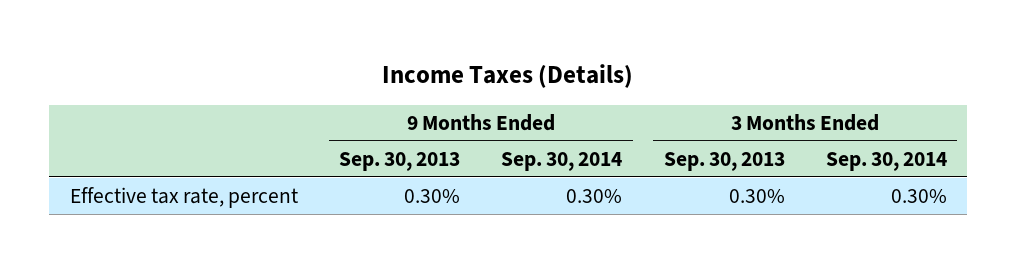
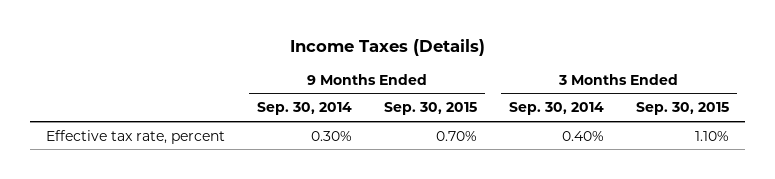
- | 9 Months Ended Sep. 30, 2013 | 9 Months Ended Sep. 30, 2014 | 3 Months Ended Sep. 30, 2013 | 3 Months Ended Sep. 30, 2014
+ | 9 Months Ended Sep. 30, 2014 | 9 Months Ended Sep. 30, 2015 | 3 Months Ended Sep. 30, 2014 | 3 Months Ended Sep. 30, 2015
- Effective tax rate, percent | 0.30% | 0.30% | 0.30% | 0.30%
+ Effective tax rate, percent | 0.30% | 0.70% | 0.40% | 1.10%

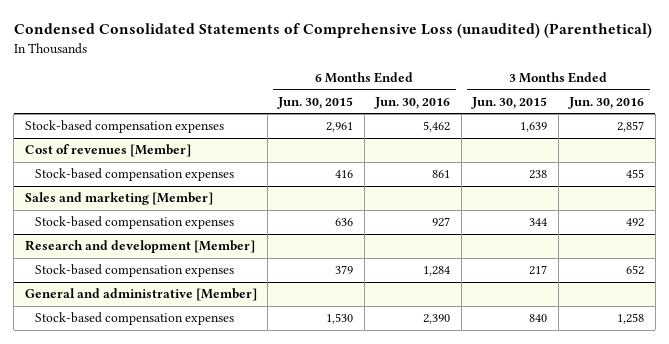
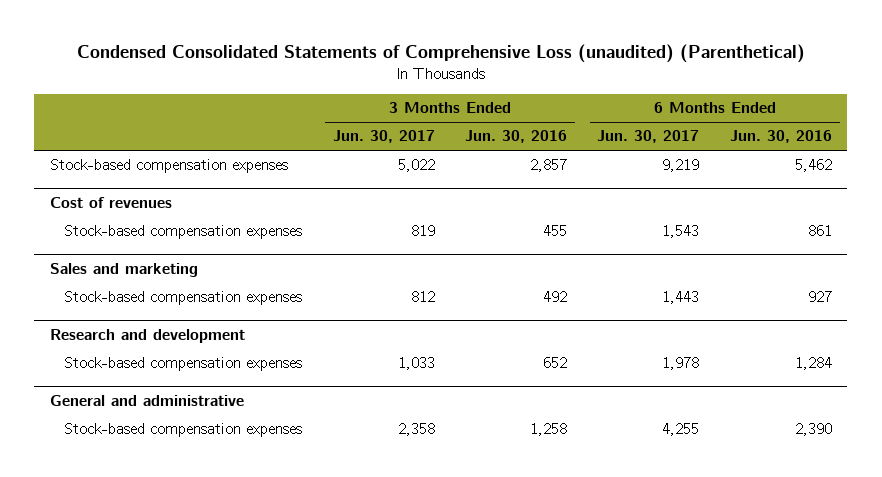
- | 6 Months Ended Jun. 30, 2015 | 6 Months Ended Jun. 30, 2016 | 3 Months Ended Jun. 30, 2015 | 3 Months Ended Jun. 30, 2016
+ | 3 Months Ended Jun. 30, 2017 | 3 Months Ended Jun. 30, 2016 | 6 Months Ended Jun. 30, 2017 | 6 Months Ended Jun. 30, 2016
- Cost of revenues [Member]
+ Cost of revenues
- Sales and marketing [Member]
+ Sales and marketing
- Research and development [Member]
+ Research and development
- General and administrative [Member]
+ General and administrative

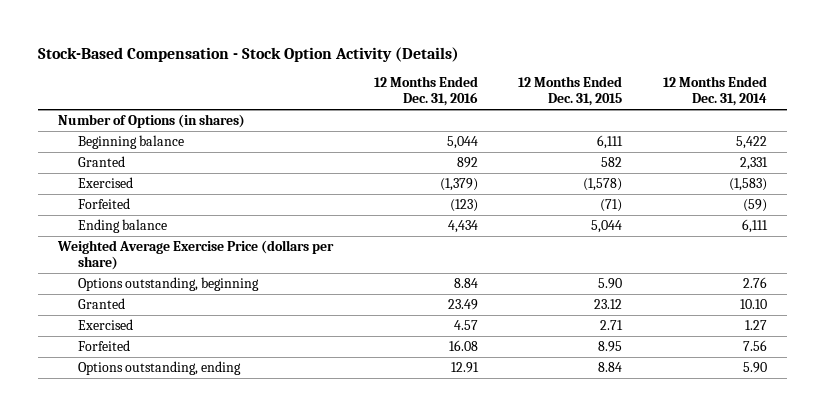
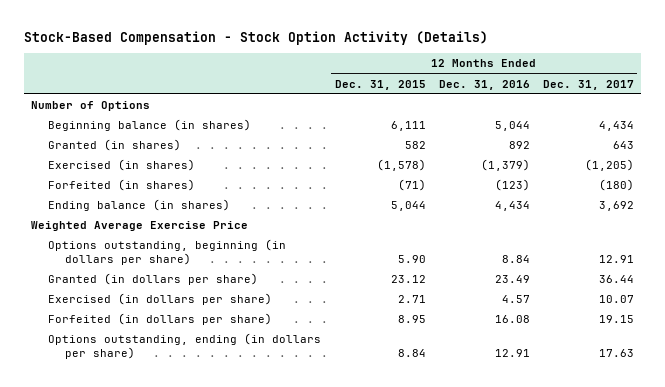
- | 12 Months Ended Dec. 31, 2016 | 12 Months Ended Dec. 31, 2015 | 12 Months Ended Dec. 31, 2014
+ | 12 Months Ended Dec. 31, 2015 | 12 Months Ended Dec. 31, 2016 | 12 Months Ended Dec. 31, 2017
- Number of Options (in shares)
- Beginning balance | 5,044 | 6,111 | 5,422
- Granted | 892 | 582 | 2,331
- Exercised | (1,379) | (1,578) | (1,583)
- Forfeited | (123) | (71) | (59)
- Ending balance | 4,434 | 5,044 | 6,111
- Weighted Average Exercise Price (dollars per share)
- Options outstanding, beginning | 8.84 | 5.90 | 2.76
- Granted | 23.49 | 23.12 | 10.10
- Exercised | 4.57 | 2.71 | 1.27
- Forfeited | 16.08 | 8.95 | 7.56
- Options outstanding, ending | 12.91 | 8.84 | 5.90
+ Number of Options
+ Beginning balance (in shares) | 6,111 | 5,044 | 4,434
+ Granted (in shares) | 582 | 892 | 643
+ Exercised (in shares) | (1,578) | (1,379) | (1,205)
+ Forfeited (in shares) | (71) | (123) | (180)
+ Ending balance (in shares) | 5,044 | 4,434 | 3,692
+ Weighted Average Exercise Price
+ Options outstanding, beginning (in dollars per share) | 5.90 | 8.84 | 12.91
+ Granted (in dollars per share) | 23.12 | 23.49 | 36.44
+ Exercised (in dollars per share) | 2.71 | 4.57 | 10.07
+ Forfeited (in dollars per share) | 8.95 | 16.08 | 19.15
+ Options outstanding, ending (in dollars per share) | 8.84 | 12.91 | 17.63

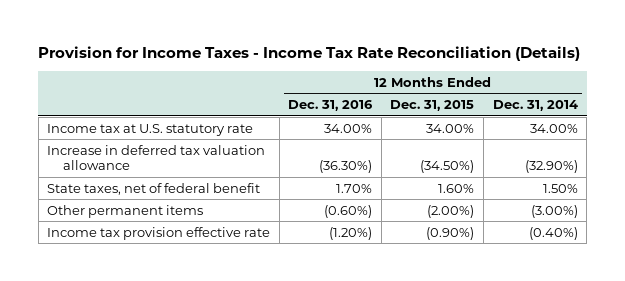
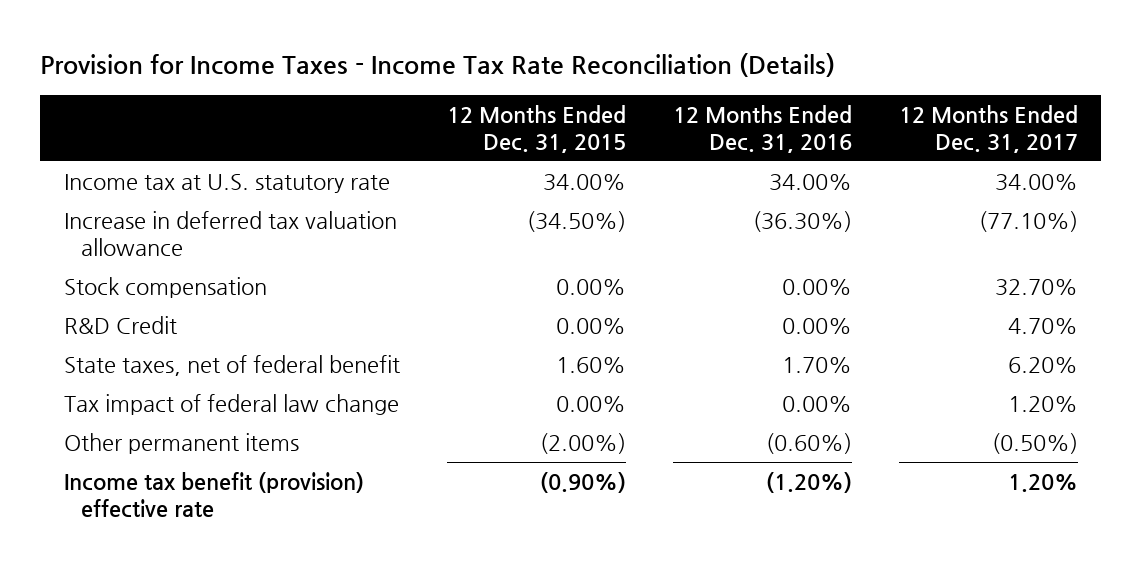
- | 12 Months Ended Dec. 31, 2016 | 12 Months Ended Dec. 31, 2015 | 12 Months Ended Dec. 31, 2014
+ | 12 Months Ended Dec. 31, 2015 | 12 Months Ended Dec. 31, 2016 | 12 Months Ended Dec. 31, 2017
+ Stock compensation | 0.00% | 0.00% | 32.70%
+ R&D Credit | 0.00% | 0.00% | 4.70%
+ Tax impact of federal law change | 0.00% | 0.00% | 1.20%
- Income tax provision effective rate | (1.20%) | (0.90%) | (0.40%)
+ Income tax benefit (provision) effective rate | (0.90%) | (1.20%) | 1.20%

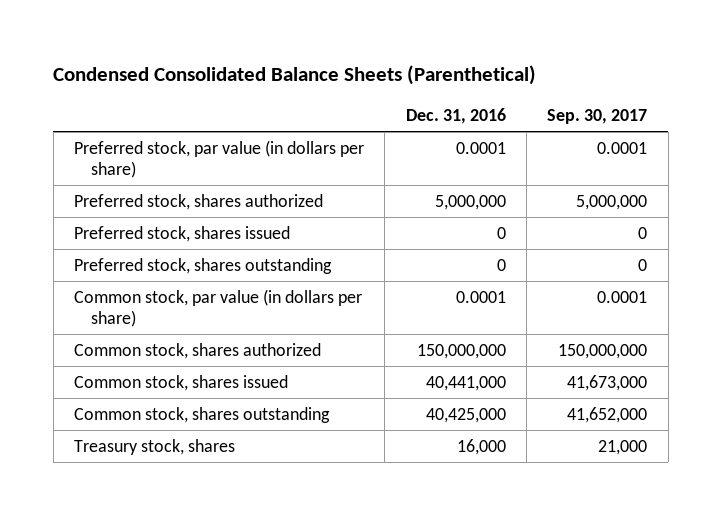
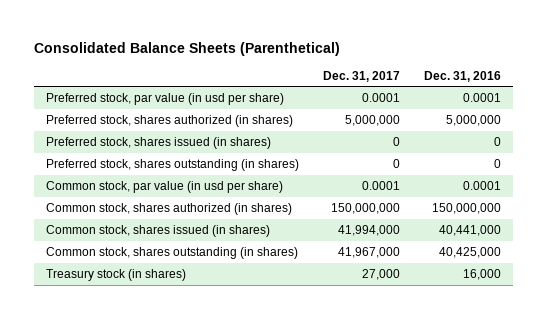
- Condensed Consolidated Balance Sheets (Parenthetical)
+ Consolidated Balance Sheets (Parenthetical)
- | Dec. 31, 2016 | Sep. 30, 2017
+ | Dec. 31, 2017 | Dec. 31, 2016
- Preferred stock, par value (in dollars per share) | 0.0001 | 0.0001
- Preferred stock, shares authorized | 5,000,000 | 5,000,000
- Preferred stock, shares issued | 0 | 0
- Preferred stock, shares outstanding | 0 | 0
- Common stock, par value (in dollars per share) | 0.0001 | 0.0001
- Common stock, shares authorized | 150,000,000 | 150,000,000
- Common stock, shares issued | 40,441,000 | 41,673,000
- Common stock, shares outstanding | 40,425,000 | 41,652,000
- Treasury stock, shares | 16,000 | 21,000
+ Preferred stock, par value (in usd per share) | 0.0001 | 0.0001
+ Preferred stock, shares authorized (in shares) | 5,000,000 | 5,000,000
+ Preferred stock, shares issued (in shares) | 0 | 0
+ Preferred stock, shares outstanding (in shares) | 0 | 0
+ Common stock, par value (in usd per share) | 0.0001 | 0.0001
+ Common stock, shares authorized (in shares) | 150,000,000 | 150,000,000
+ Common stock, shares issued (in shares) | 41,994,000 | 40,441,000
+ Common stock, shares outstanding (in shares) | 41,967,000 | 40,425,000
+ Treasury stock (in shares) | 27,000 | 16,000

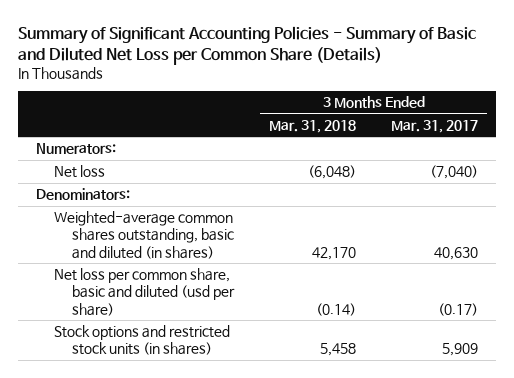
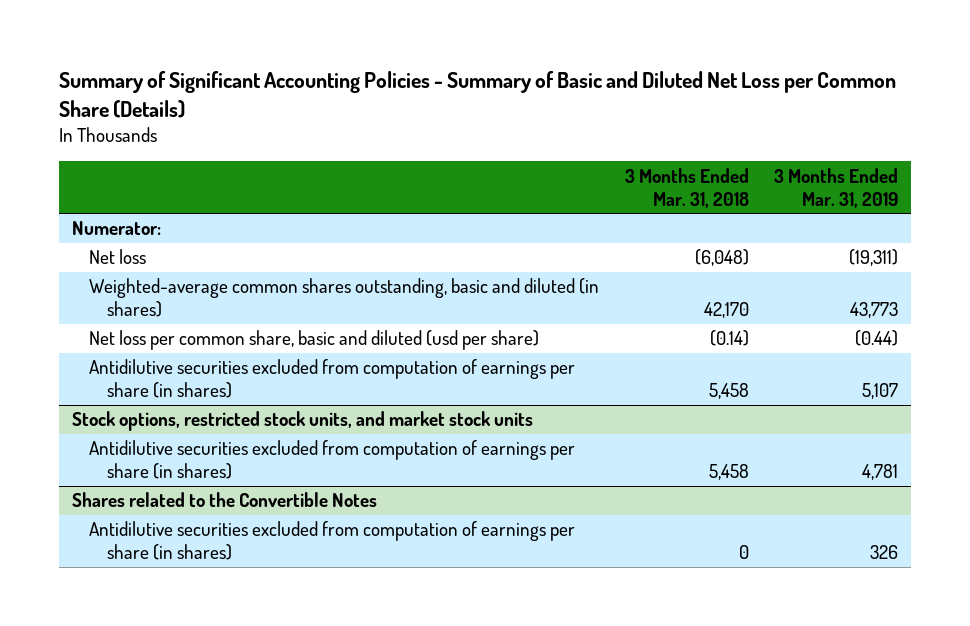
- | 3 Months Ended Mar. 31, 2018 | 3 Months Ended Mar. 31, 2017
+ | 3 Months Ended Mar. 31, 2018 | 3 Months Ended Mar. 31, 2019
- Numerators:
+ Numerator:
- Denominators:
- Stock options and restricted stock units (in shares) | 5,458 | 5,909
+ Antidilutive securities excluded from computation of earnings per share (in shares) | 5,458 | 5,107
+ Stock options, restricted stock units, and market stock units
+ Antidilutive securities excluded from computation of earnings per share (in shares) | 5,458 | 4,781
+ Shares related to the Convertible Notes
+ Antidilutive securities excluded from computation of earnings per share (in shares) | 0 | 326

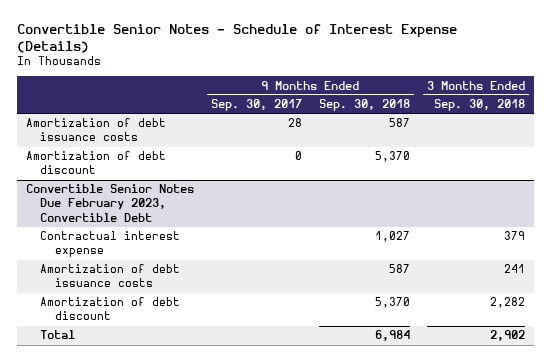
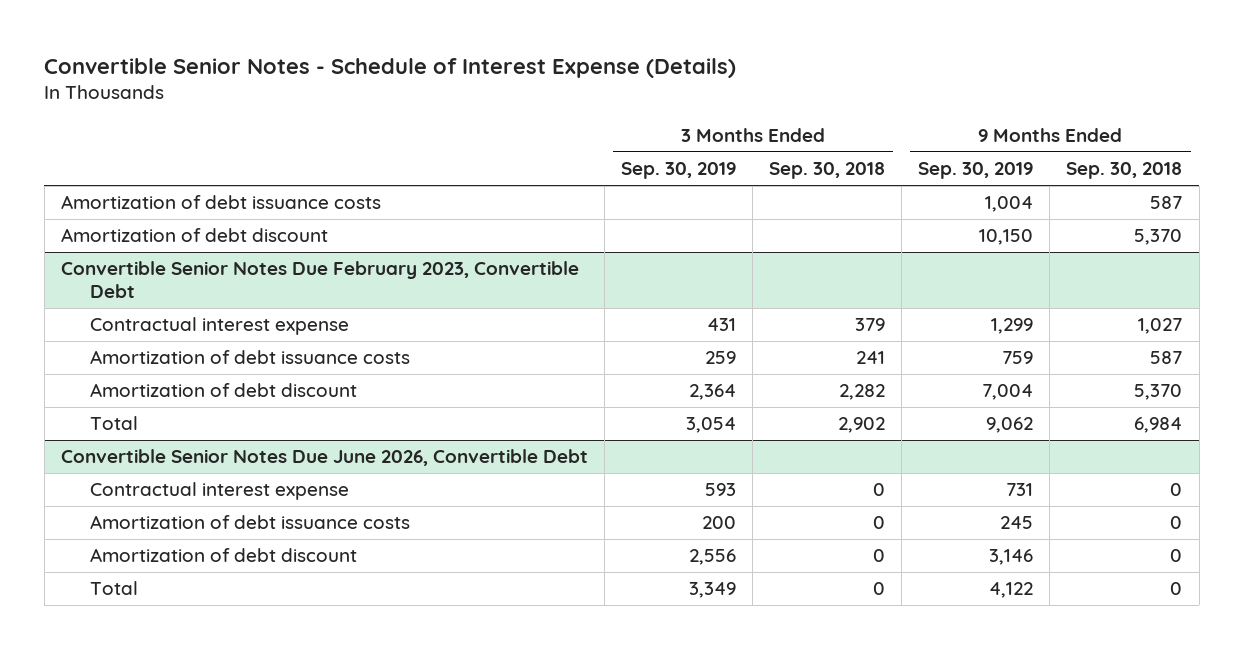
- | 9 Months Ended Sep. 30, 2017 | 9 Months Ended Sep. 30, 2018 | 3 Months Ended Sep. 30, 2018
+ | 3 Months Ended Sep. 30, 2019 | 3 Months Ended Sep. 30, 2018 | 9 Months Ended Sep. 30, 2019 | 9 Months Ended Sep. 30, 2018
+ Convertible Senior Notes Due June 2026, Convertible Debt
+ Contractual interest expense | 593 | 0 | 731 | 0
+ Amortization of debt issuance costs | 200 | 0 | 245 | 0
+ Amortization of debt discount | 2,556 | 0 | 3,146 | 0
+ Total | 3,349 | 0 | 4,122 | 0

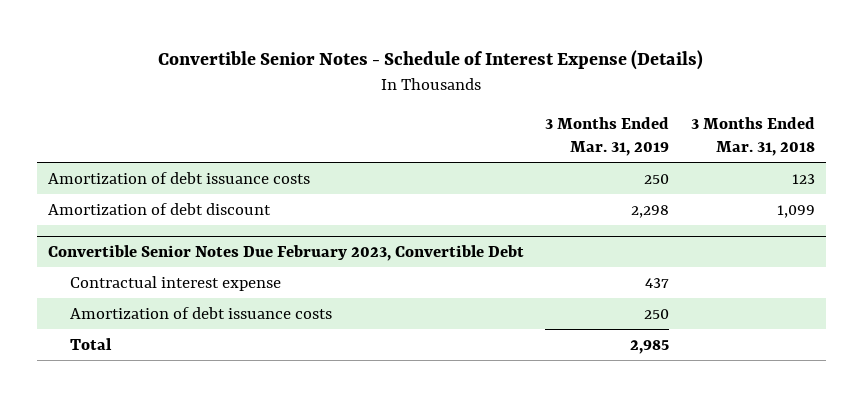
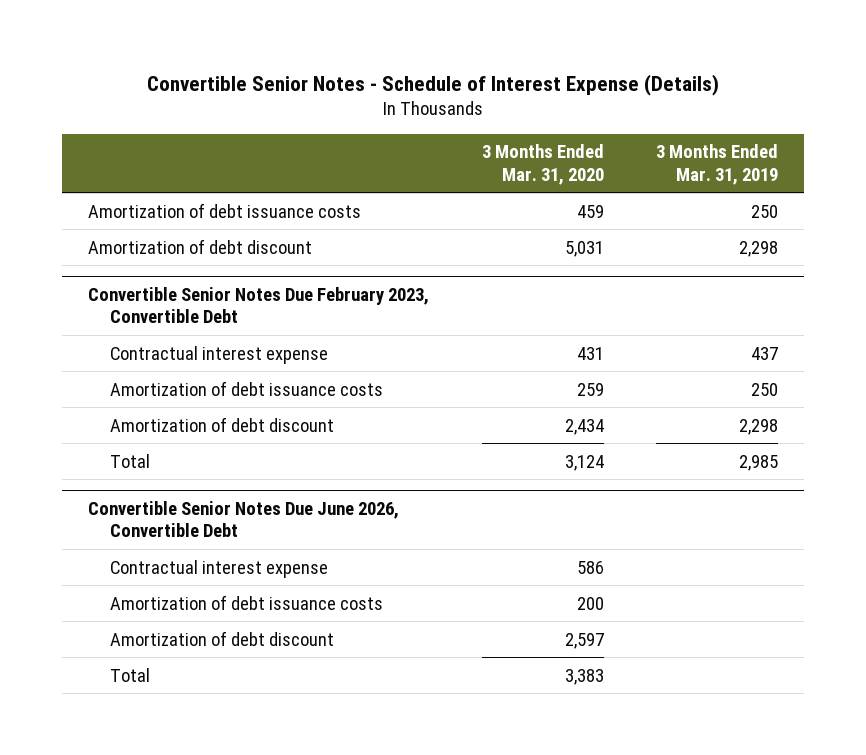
- | 3 Months Ended Mar. 31, 2019 | 3 Months Ended Mar. 31, 2018
+ | 3 Months Ended Mar. 31, 2020 | 3 Months Ended Mar. 31, 2019
@ Convertible Senior Notes Due February 2023, Convertible Debt
+ Amortization of debt discount | 2,434 | 2,298
+ Convertible Senior Notes Due June 2026, Convertible Debt
+ Contractual interest expense | 586 |
+ Amortization of debt issuance costs | 200 |
+ Amortization of debt discount | 2,597 |
+ Total | 3,383 |

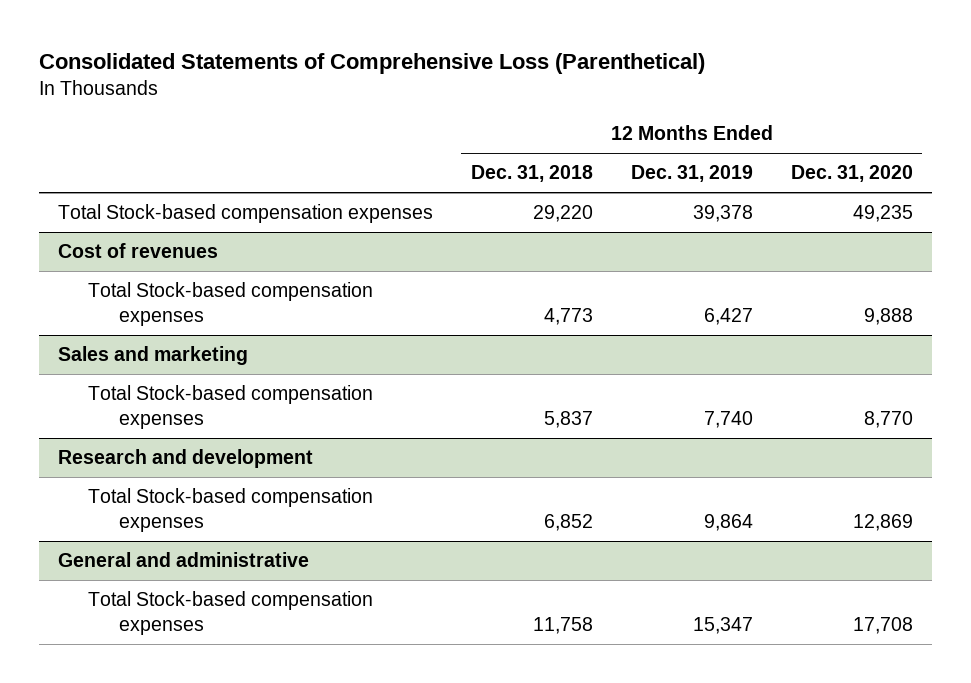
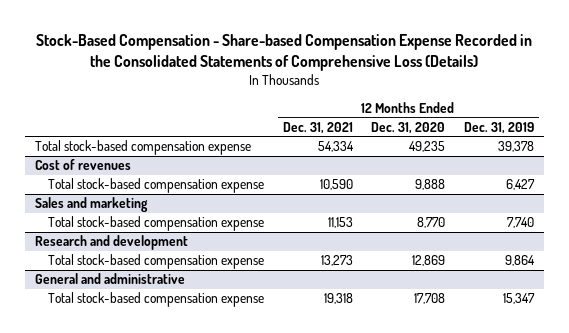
- Consolidated Statements of Comprehensive Loss (Parenthetical)
+ Stock-Based Compensation - Share-based Compensation Expense Recorded in the Consolidated Statements of Comprehensive Loss (Details)
- | 12 Months Ended Dec. 31, 2018 | 12 Months Ended Dec. 31, 2019 | 12 Months Ended Dec. 31, 2020
+ | 12 Months Ended Dec. 31, 2021 | 12 Months Ended Dec. 31, 2020 | 12 Months Ended Dec. 31, 2019
- Total Stock-based compensation expenses | 29,220 | 39,378 | 49,235
+ Total stock-based compensation expense | 54,334 | 49,235 | 39,378
@ Cost of revenues
- Total Stock-based compensation expenses | 4,773 | 6,427 | 9,888
+ Total stock-based compensation expense | 10,590 | 9,888 | 6,427
@ Sales and marketing
- Total Stock-based compensation expenses | 5,837 | 7,740 | 8,770
+ Total stock-based compensation expense | 11,153 | 8,770 | 7,740
@ Research and development
- Total Stock-based compensation expenses | 6,852 | 9,864 | 12,869
+ Total stock-based compensation expense | 13,273 | 12,869 | 9,864
@ General and administrative
- Total Stock-based compensation expenses | 11,758 | 15,347 | 17,708
+ Total stock-based compensation expense | 19,318 | 17,708 | 15,347

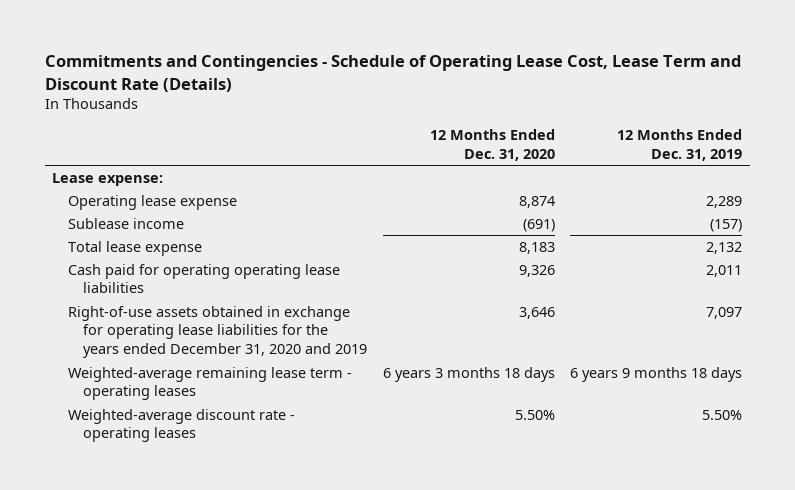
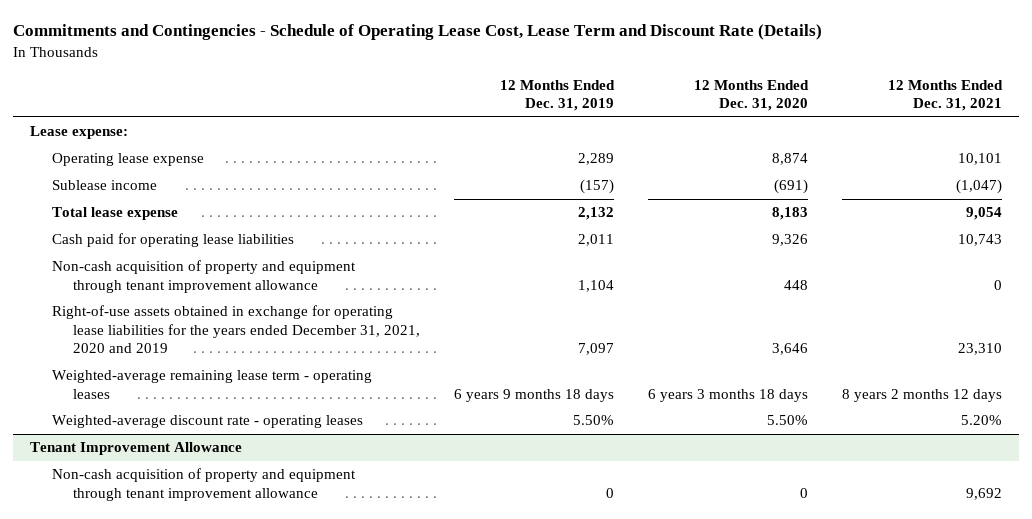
- | 12 Months Ended Dec. 31, 2020 | 12 Months Ended Dec. 31, 2019
+ | 12 Months Ended Dec. 31, 2019 | 12 Months Ended Dec. 31, 2020 | 12 Months Ended Dec. 31, 2021
- Cash paid for operating operating lease liabilities | 9,326 | 2,011
- Right-of-use assets obtained in exchange for operating lease liabilities for the years ended December 31, 2020 and 2019 | 3,646 | 7,097
+ Cash paid for operating lease liabilities | 2,011 | 9,326 | 10,743
+ Non-cash acquisition of property and equipment through tenant improvement allowance | 1,104 | 448 | 0
+ Right-of-use assets obtained in exchange for operating lease liabilities for the years ended December 31, 2021, 2020 and 2019 | 7,097 | 3,646 | 23,310
+ Tenant Improvement Allowance
+ Non-cash acquisition of property and equipment through tenant improvement allowance | 0 | 0 | 9,692

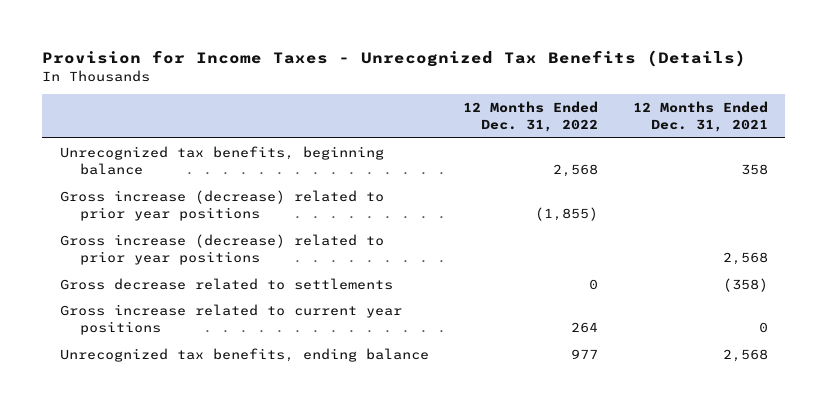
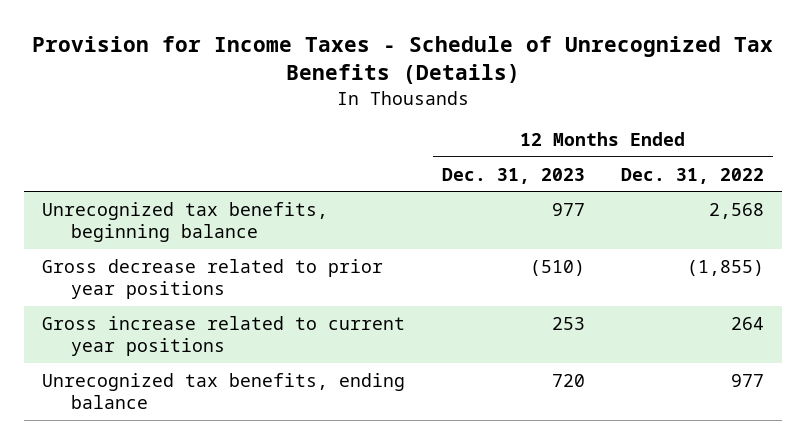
- Provision for Income Taxes - Unrecognized Tax Benefits (Details)
+ Provision for Income Taxes - Schedule of Unrecognized Tax Benefits (Details)
- | 12 Months Ended Dec. 31, 2022 | 12 Months Ended Dec. 31, 2021
+ | 12 Months Ended Dec. 31, 2023 | 12 Months Ended Dec. 31, 2022
- Gross increase (decrease) related to prior year positions | (1,855) |
- Gross increase (decrease) related to prior year positions | | 2,568
- Gross decrease related to settlements | 0 | (358)
+ Gross decrease related to prior year positions | (510) | (1,855)

